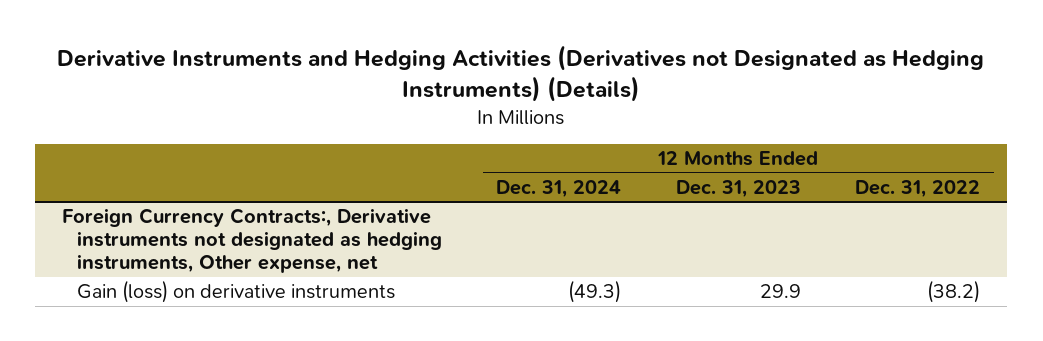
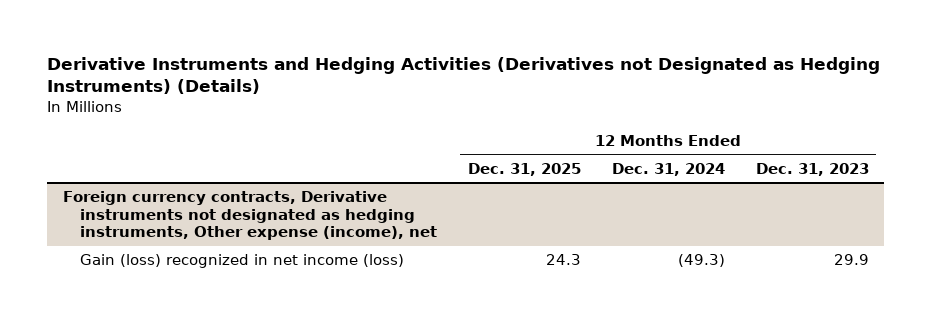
- | 12 Months Ended Dec. 31, 2024 | 12 Months Ended Dec. 31, 2023 | 12 Months Ended Dec. 31, 2022
+ | 12 Months Ended Dec. 31, 2025 | 12 Months Ended Dec. 31, 2024 | 12 Months Ended Dec. 31, 2023
- Foreign Currency Contracts:, Derivative instruments not designated as hedging instruments, Other expense, net
- Gain (loss) on derivative instruments | (49.3) | 29.9 | (38.2)
+ Foreign currency contracts, Derivative instruments not designated as hedging instruments, Other expense (income), net
+ Gain (loss) recognized in net income (loss) | 24.3 | (49.3) | 29.9

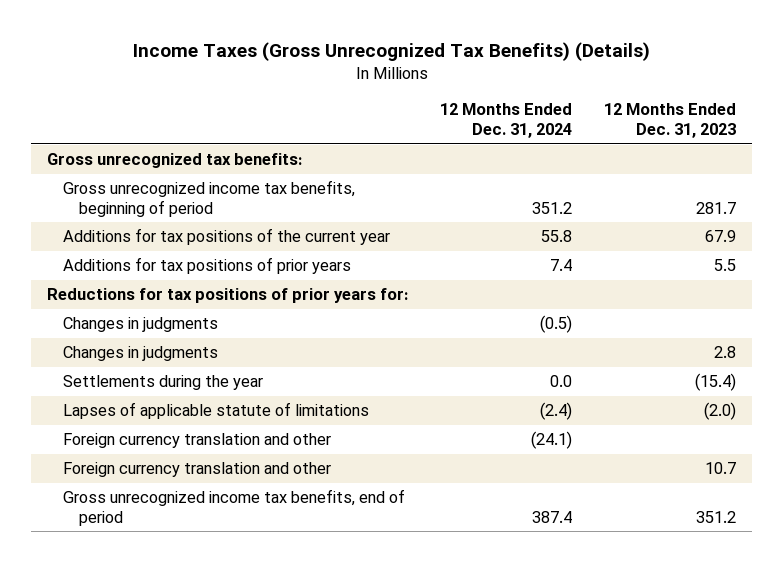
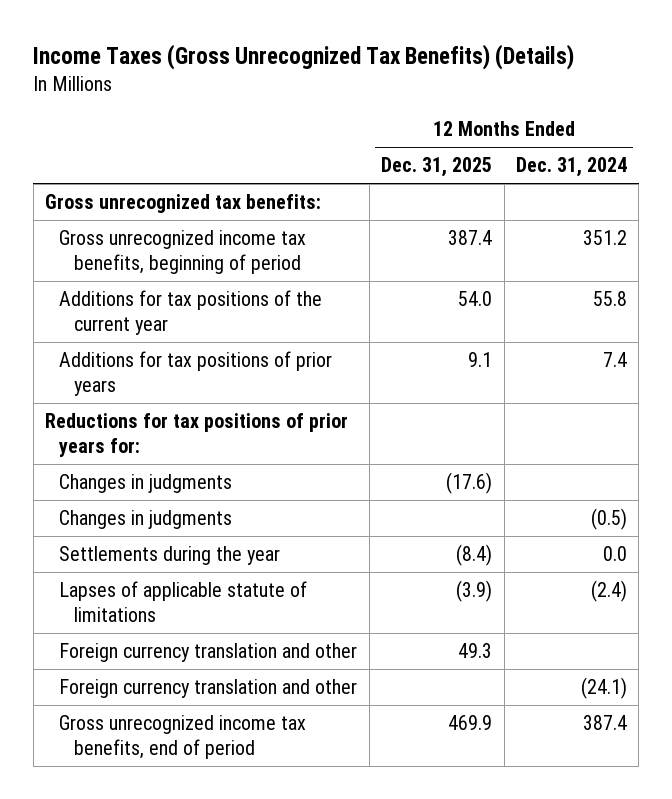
- | 12 Months Ended Dec. 31, 2024 | 12 Months Ended Dec. 31, 2023
+ | 12 Months Ended Dec. 31, 2025 | 12 Months Ended Dec. 31, 2024
moved down: Changes in judgments | | (0.5)
moved down: Foreign currency translation and other | | (24.1)

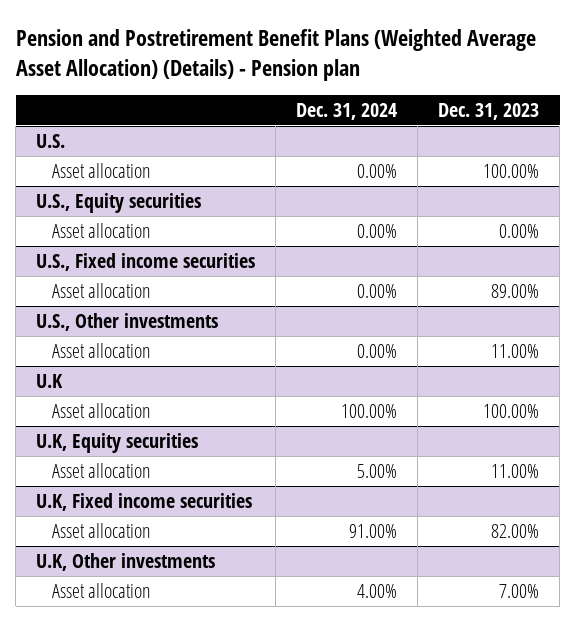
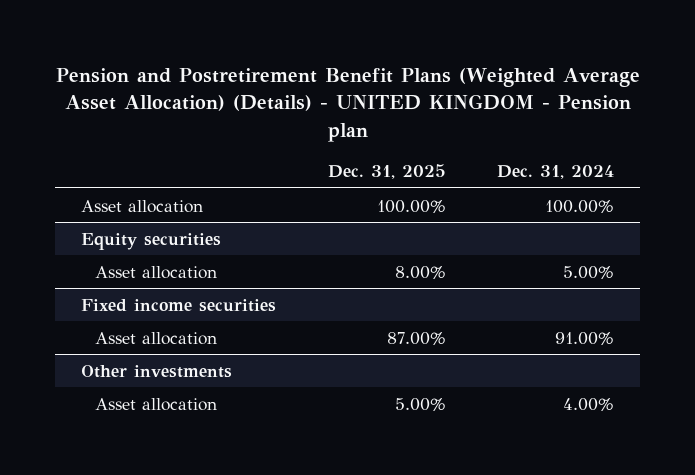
- Pension and Postretirement Benefit Plans (Weighted Average Asset Allocation) (Details) - Pension plan
+ Pension and Postretirement Benefit Plans (Weighted Average Asset Allocation) (Details) - UNITED KINGDOM - Pension plan
- | Dec. 31, 2024 | Dec. 31, 2023
+ | Dec. 31, 2025 | Dec. 31, 2024
- U.S.
- Asset allocation | 0.00% | 100.00%
- U.S., Equity securities
- Asset allocation | 0.00% | 0.00%
- U.S., Fixed income securities
- Asset allocation | 0.00% | 89.00%
- U.S., Other investments
- Asset allocation | 0.00% | 11.00%
- U.K
- U.K, Equity securities
+ Equity securities
- U.K, Fixed income securities
+ Fixed income securities
- U.K, Other investments
+ Other investments

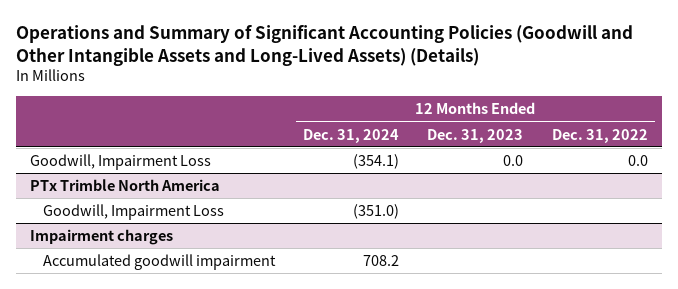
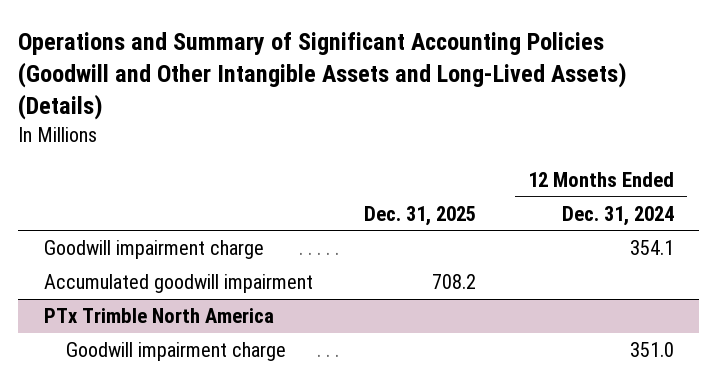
- | 12 Months Ended Dec. 31, 2024 | 12 Months Ended Dec. 31, 2023 | 12 Months Ended Dec. 31, 2022
+ | Dec. 31, 2025 | 12 Months Ended Dec. 31, 2024
- Goodwill, Impairment Loss | (354.1) | 0.0 | 0.0
+ Goodwill impairment charge | | 354.1
+ Accumulated goodwill impairment | 708.2 |
@ PTx Trimble North America
- Goodwill, Impairment Loss | (351.0) | |
- Impairment charges
- Accumulated goodwill impairment | 708.2 | |
@ PTx Trimble North America
+ Goodwill impairment charge | | 351.0

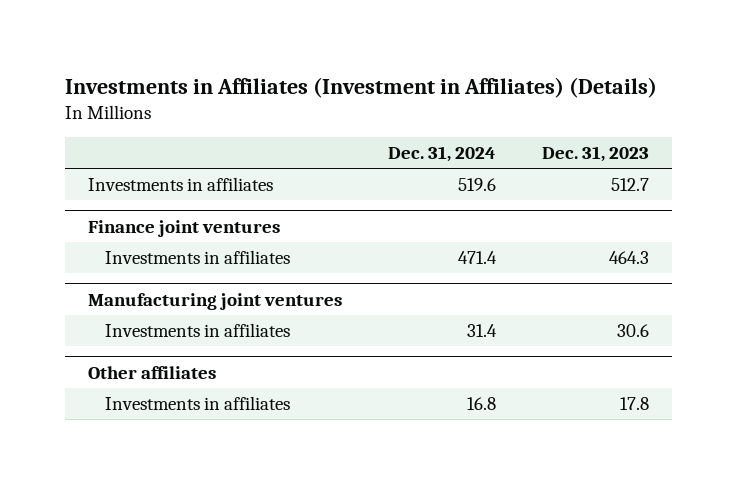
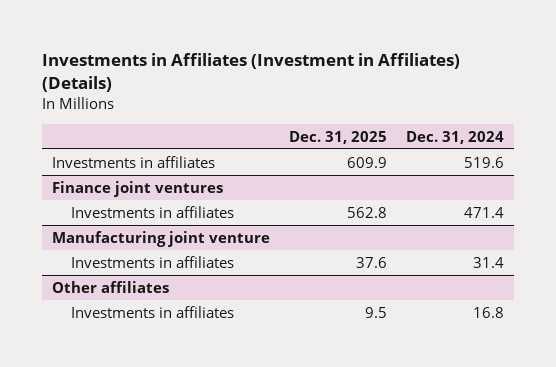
- | Dec. 31, 2024 | Dec. 31, 2023
+ | Dec. 31, 2025 | Dec. 31, 2024
- Manufacturing joint ventures
+ Manufacturing joint venture

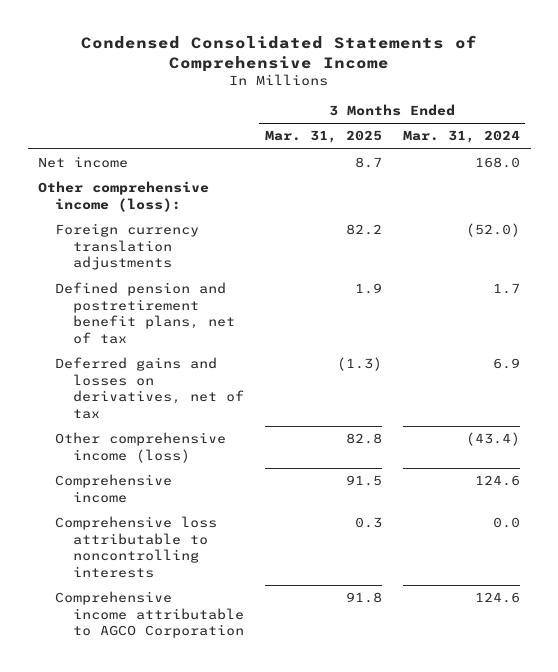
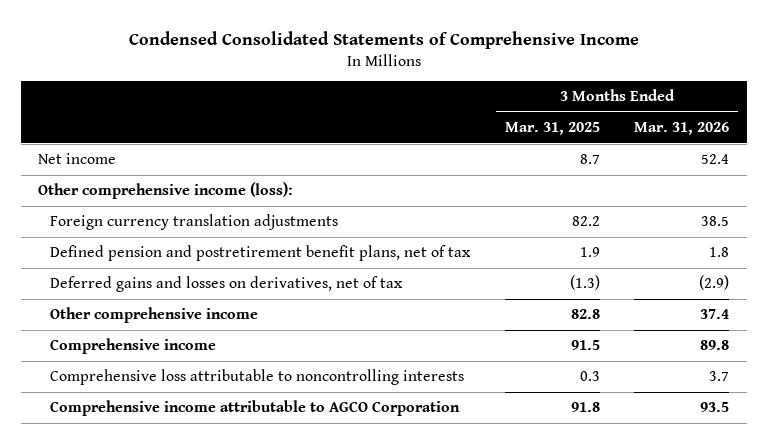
- | 3 Months Ended Mar. 31, 2025 | 3 Months Ended Mar. 31, 2024
+ | 3 Months Ended Mar. 31, 2025 | 3 Months Ended Mar. 31, 2026
- Other comprehensive income (loss) | 82.8 | (43.4)
+ Other comprehensive income | 82.8 | 37.4

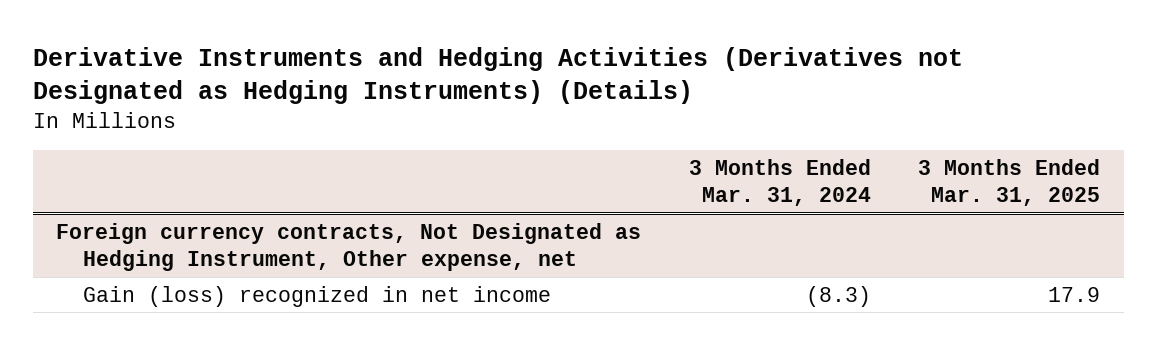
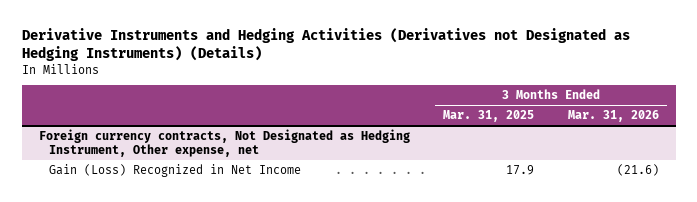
- | 3 Months Ended Mar. 31, 2024 | 3 Months Ended Mar. 31, 2025
+ | 3 Months Ended Mar. 31, 2025 | 3 Months Ended Mar. 31, 2026
@ Foreign currency contracts, Not Designated as Hedging Instrument, Other expense, net
- Gain (loss) recognized in net income | (8.3) | 17.9
+ Gain (Loss) Recognized in Net Income | 17.9 | (21.6)

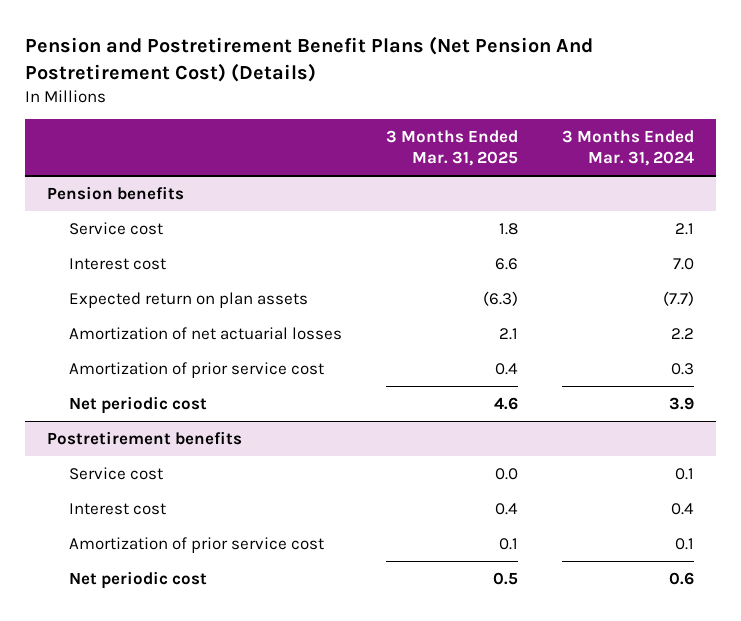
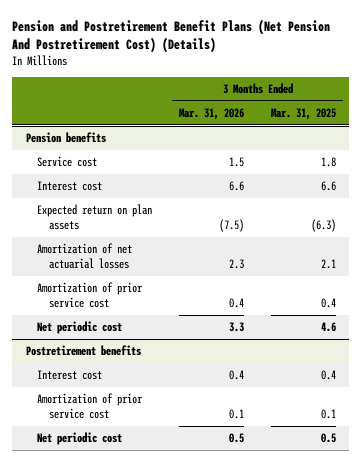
- | 3 Months Ended Mar. 31, 2025 | 3 Months Ended Mar. 31, 2024
+ | 3 Months Ended Mar. 31, 2026 | 3 Months Ended Mar. 31, 2025
@ Postretirement benefits
- Service cost | 0.0 | 0.1

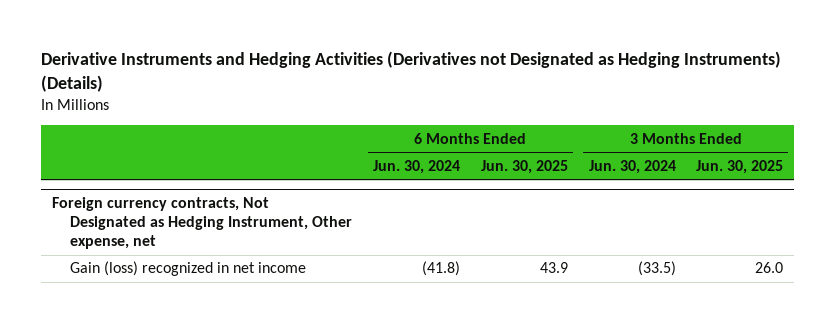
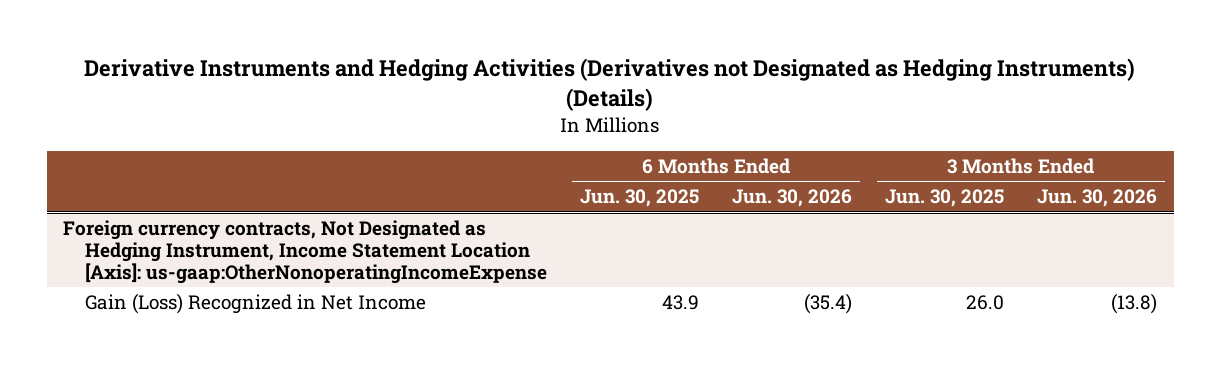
- | 6 Months Ended Jun. 30, 2024 | 6 Months Ended Jun. 30, 2025 | 3 Months Ended Jun. 30, 2024 | 3 Months Ended Jun. 30, 2025
+ | 6 Months Ended Jun. 30, 2025 | 6 Months Ended Jun. 30, 2026 | 3 Months Ended Jun. 30, 2025 | 3 Months Ended Jun. 30, 2026
- Foreign currency contracts, Not Designated as Hedging Instrument, Other expense, net
- Gain (loss) recognized in net income | (41.8) | 43.9 | (33.5) | 26.0
+ Foreign currency contracts, Not Designated as Hedging Instrument, Income Statement Location [Axis]: us-gaap:OtherNonoperatingIncomeExpense
+ Gain (Loss) Recognized in Net Income | 43.9 | (35.4) | 26.0 | (13.8)

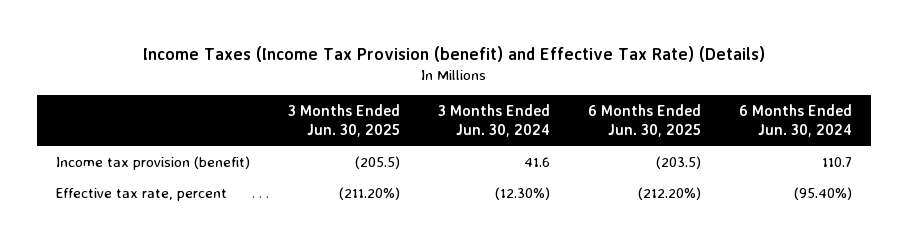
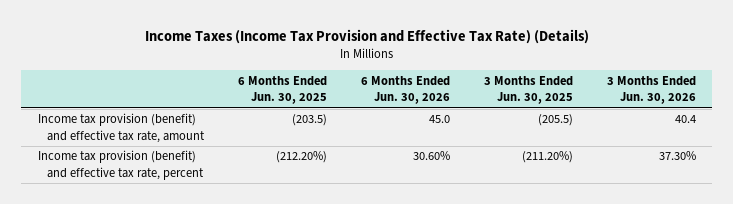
- Income Taxes (Income Tax Provision (benefit) and Effective Tax Rate) (Details)
+ Income Taxes (Income Tax Provision and Effective Tax Rate) (Details)
- | 3 Months Ended Jun. 30, 2025 | 3 Months Ended Jun. 30, 2024 | 6 Months Ended Jun. 30, 2025 | 6 Months Ended Jun. 30, 2024
+ | 6 Months Ended Jun. 30, 2025 | 6 Months Ended Jun. 30, 2026 | 3 Months Ended Jun. 30, 2025 | 3 Months Ended Jun. 30, 2026
- Income tax provision (benefit) | (205.5) | 41.6 | (203.5) | 110.7
- Effective tax rate, percent | (211.20%) | (12.30%) | (212.20%) | (95.40%)
+ Income tax provision (benefit) and effective tax rate, amount | (203.5) | 45.0 | (205.5) | 40.4
+ Income tax provision (benefit) and effective tax rate, percent | (212.20%) | 30.60% | (211.20%) | 37.30%

